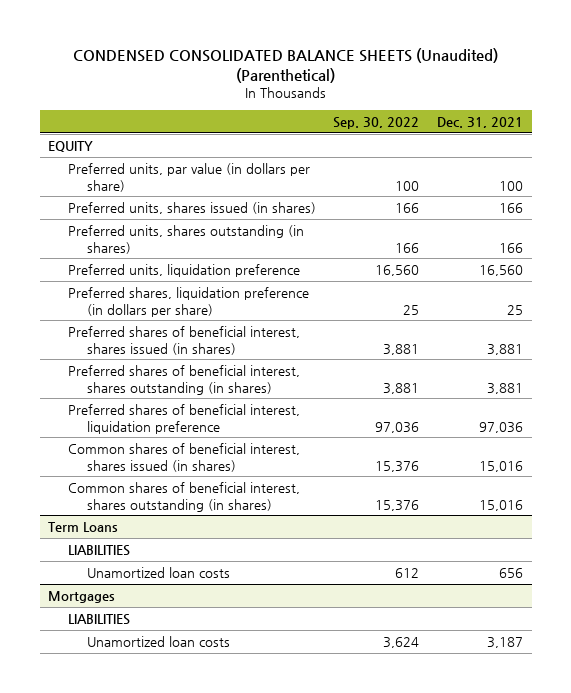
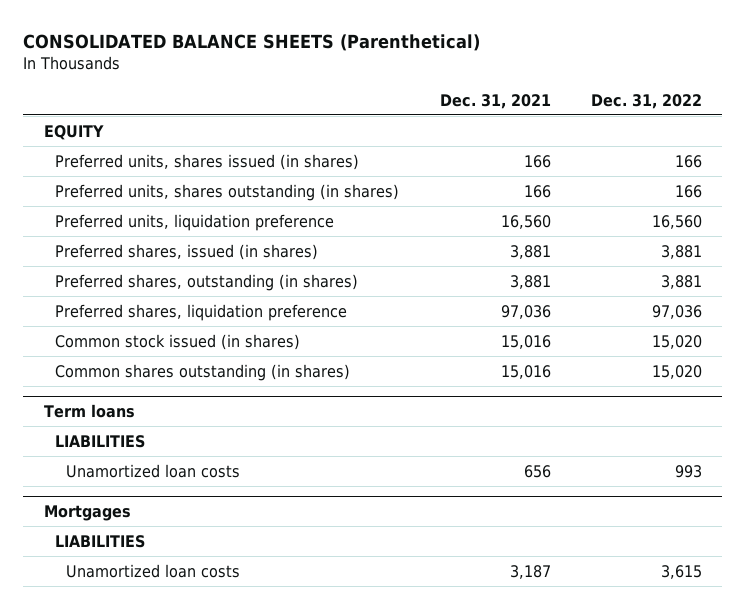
- CONDENSED CONSOLIDATED BALANCE SHEETS (Unaudited) (Parenthetical)
+ CONSOLIDATED BALANCE SHEETS (Parenthetical)
- | Sep. 30, 2022 | Dec. 31, 2021
+ | Dec. 31, 2021 | Dec. 31, 2022
- Preferred units, par value (in dollars per share) | 100 | 100
- Preferred shares, liquidation preference (in dollars per share) | 25 | 25
- Preferred shares of beneficial interest, shares issued (in shares) | 3,881 | 3,881
- Preferred shares of beneficial interest, shares outstanding (in shares) | 3,881 | 3,881
- Preferred shares of beneficial interest, liquidation preference | 97,036 | 97,036
- Common shares of beneficial interest, shares issued (in shares) | 15,376 | 15,016
- Common shares of beneficial interest, shares outstanding (in shares) | 15,376 | 15,016
- Term Loans
+ Preferred shares, issued (in shares) | 3,881 | 3,881
+ Preferred shares, outstanding (in shares) | 3,881 | 3,881
+ Preferred shares, liquidation preference | 97,036 | 97,036
+ Common stock issued (in shares) | 15,016 | 15,020
+ Common shares outstanding (in shares) | 15,016 | 15,020
+ Term loans

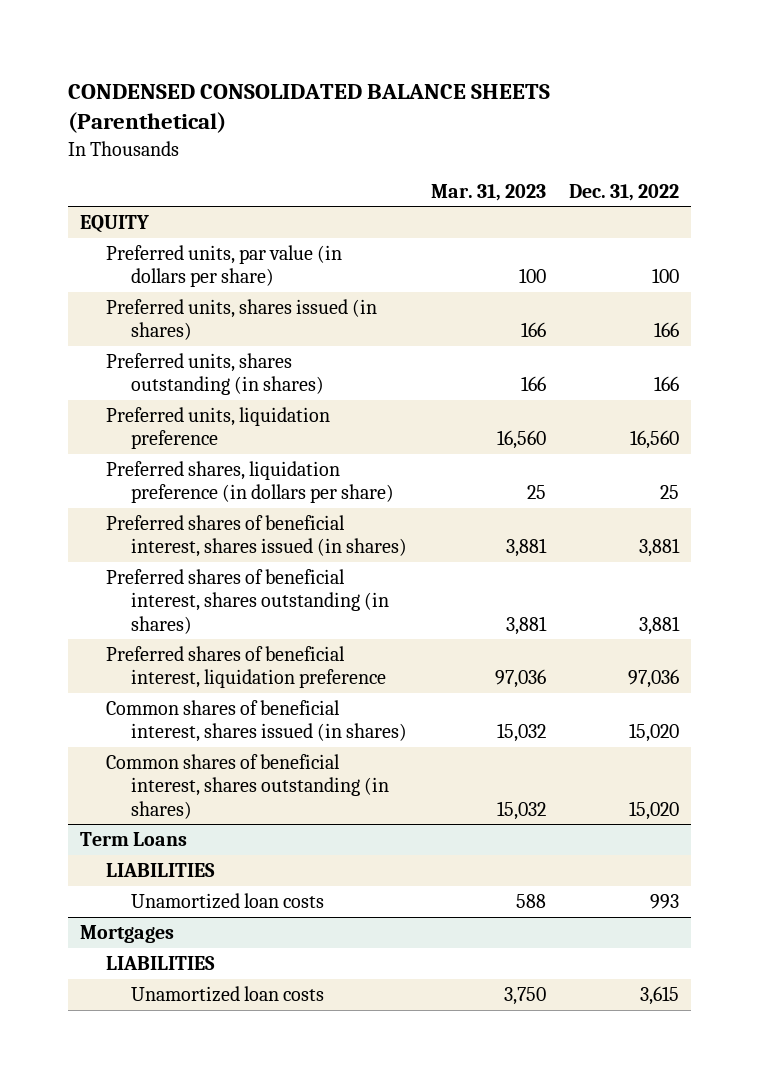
- CONSOLIDATED BALANCE SHEETS (Parenthetical)
+ CONDENSED CONSOLIDATED BALANCE SHEETS (Parenthetical)
- | Dec. 31, 2021 | Dec. 31, 2022
+ | Mar. 31, 2023 | Dec. 31, 2022
+ Preferred units, par value (in dollars per share) | 100 | 100
- Preferred shares, issued (in shares) | 3,881 | 3,881
- Preferred shares, outstanding (in shares) | 3,881 | 3,881
- Preferred shares, liquidation preference | 97,036 | 97,036
- Common stock issued (in shares) | 15,016 | 15,020
- Common shares outstanding (in shares) | 15,016 | 15,020
- Term loans
+ Preferred shares, liquidation preference (in dollars per share) | 25 | 25
+ Preferred shares of beneficial interest, shares issued (in shares) | 3,881 | 3,881
+ Preferred shares of beneficial interest, shares outstanding (in shares) | 3,881 | 3,881
+ Preferred shares of beneficial interest, liquidation preference | 97,036 | 97,036
+ Common shares of beneficial interest, shares issued (in shares) | 15,032 | 15,020
+ Common shares of beneficial interest, shares outstanding (in shares) | 15,032 | 15,020
+ Term Loans

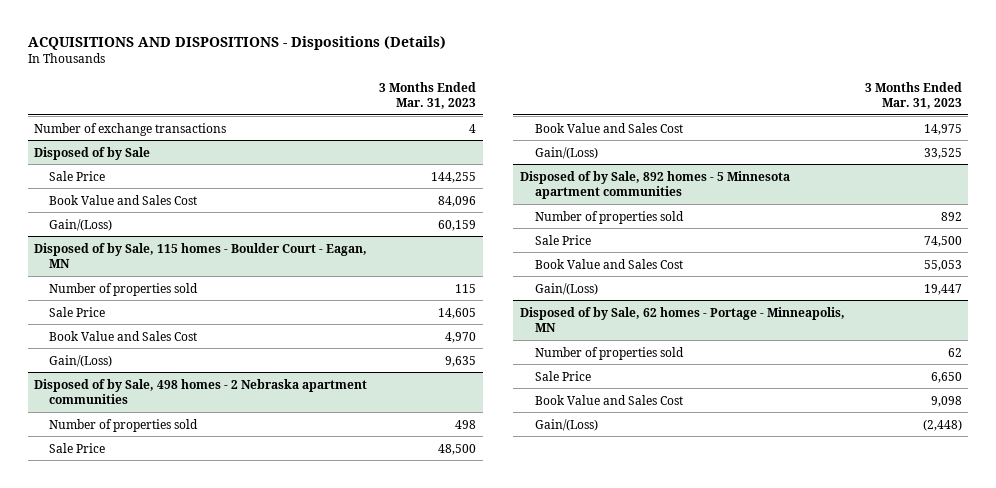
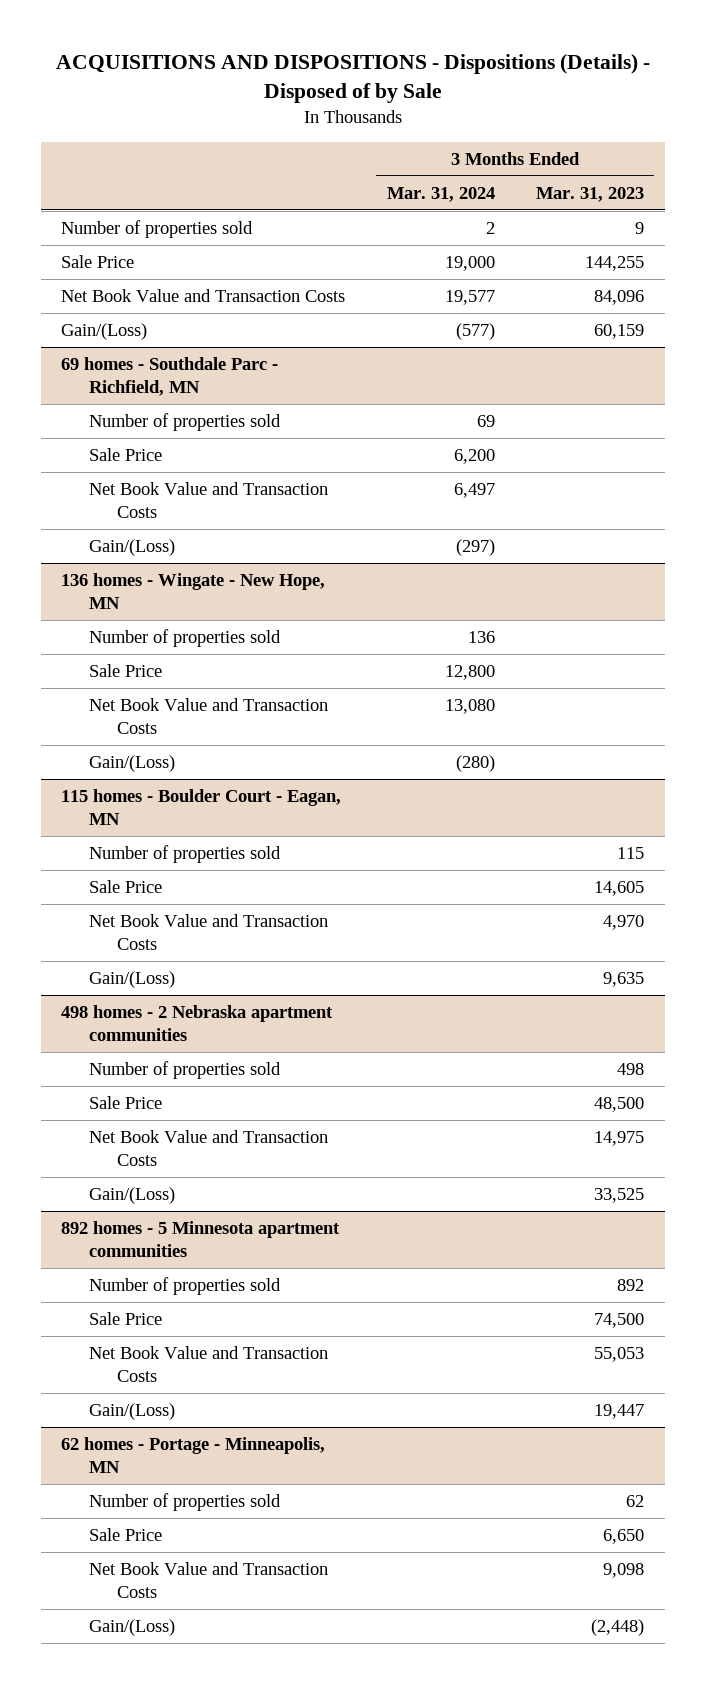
- ACQUISITIONS AND DISPOSITIONS - Dispositions (Details)
+ ACQUISITIONS AND DISPOSITIONS - Dispositions (Details) - Disposed of by Sale
- | 3 Months Ended Mar. 31, 2023
+ | 3 Months Ended Mar. 31, 2024 | 3 Months Ended Mar. 31, 2023
- Number of exchange transactions | 4
- Disposed of by Sale
+ Number of properties sold | 2 | 9
- Book Value and Sales Cost | 84,096
+ Net Book Value and Transaction Costs | 19,577 | 84,096
- Disposed of by Sale, 115 homes - Boulder Court - Eagan, MN
+ 69 homes - Southdale Parc - Richfield, MN
+ Number of properties sold | 69 |
+ Sale Price | 6,200 |
+ Net Book Value and Transaction Costs | 6,497 |
+ Gain/(Loss) | (297) |
+ 136 homes - Wingate - New Hope, MN
+ Number of properties sold | 136 |
+ Sale Price | 12,800 |
+ Net Book Value and Transaction Costs | 13,080 |
+ Gain/(Loss) | (280) |
+ 115 homes - Boulder Court - Eagan, MN
- Book Value and Sales Cost | 4,970
+ Net Book Value and Transaction Costs | | 4,970
- Disposed of by Sale, 498 homes - 2 Nebraska apartment communities
+ 498 homes - 2 Nebraska apartment communities
- Book Value and Sales Cost | 14,975
+ Net Book Value and Transaction Costs | | 14,975
- Disposed of by Sale, 892 homes - 5 Minnesota apartment communities
+ 892 homes - 5 Minnesota apartment communities
- Book Value and Sales Cost | 55,053
+ Net Book Value and Transaction Costs | | 55,053
- Disposed of by Sale, 62 homes - Portage - Minneapolis, MN
+ 62 homes - Portage - Minneapolis, MN
- Book Value and Sales Cost | 9,098
+ Net Book Value and Transaction Costs | | 9,098

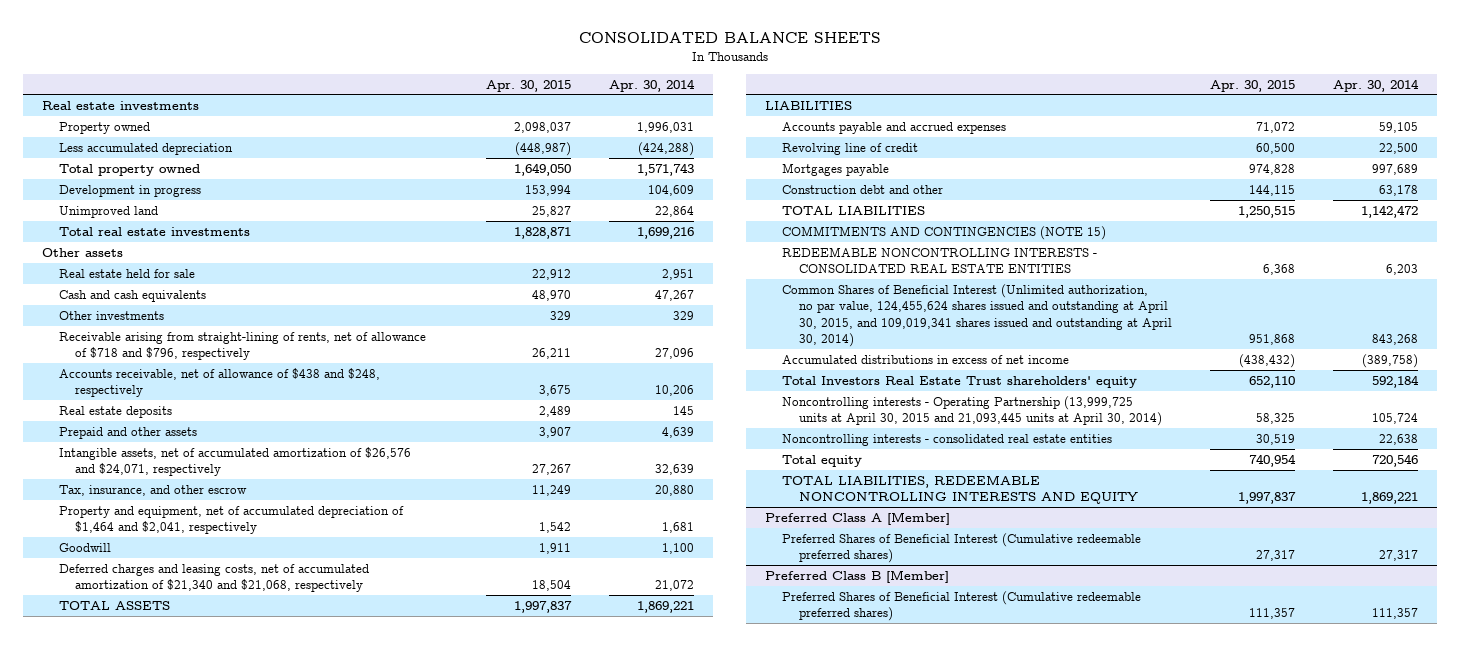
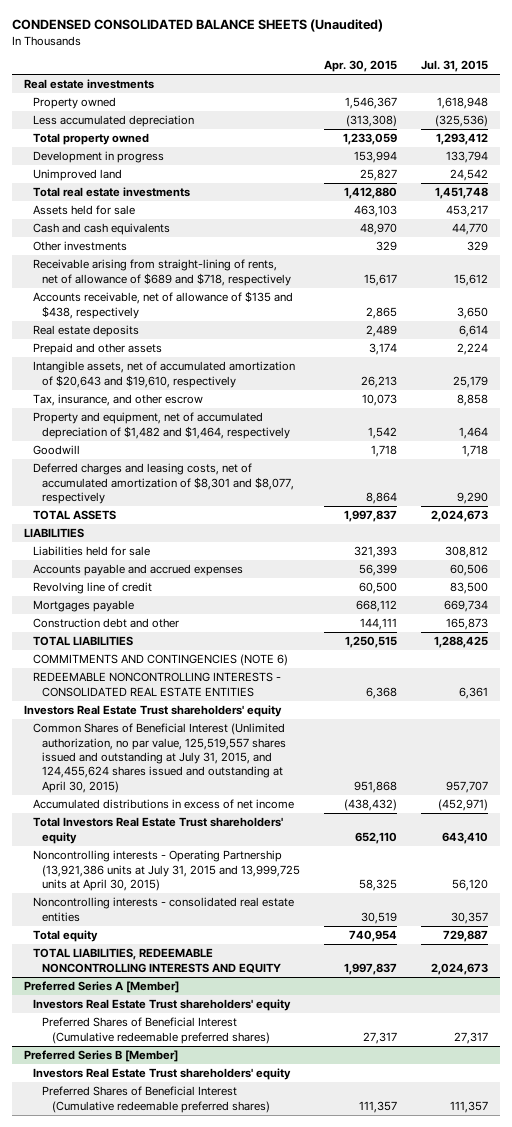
- CONSOLIDATED BALANCE SHEETS
+ CONDENSED CONSOLIDATED BALANCE SHEETS (Unaudited)
- | Apr. 30, 2015 | Apr. 30, 2014
+ | Apr. 30, 2015 | Jul. 31, 2015
- Property owned | 2,098,037 | 1,996,031
- Less accumulated depreciation | (448,987) | (424,288)
- Total property owned | 1,649,050 | 1,571,743
+ Property owned | 1,546,367 | 1,618,948
+ Less accumulated depreciation | (313,308) | (325,536)
+ Total property owned | 1,233,059 | 1,293,412
- Total real estate investments | 1,828,871 | 1,699,216
- Other assets
- Real estate held for sale | 22,912 | 2,951
+ Total real estate investments | 1,412,880 | 1,451,748
+ Assets held for sale | 463,103 | 453,217
- Receivable arising from straight-lining of rents, net of allowance of $718 and $796, respectively | 26,211 | 27,096
- Accounts receivable, net of allowance of $438 and $248, respectively | 3,675 | 10,206
+ Receivable arising from straight-lining of rents, net of allowance of $689 and $718, respectively | 15,617 | 15,612
+ Accounts receivable, net of allowance of $135 and $438, respectively | 2,865 | 3,650
- Prepaid and other assets | 3,907 | 4,639
- Intangible assets, net of accumulated amortization of $26,576 and $24,071, respectively | 27,267 | 32,639
- Tax, insurance, and other escrow | 11,249 | 20,880
- Property and equipment, net of accumulated depreciation of $1,464 and $2,041, respectively | 1,542 | 1,681
- Goodwill | 1,911 | 1,100
- Deferred charges and leasing costs, net of accumulated amortization of $21,340 and $21,068, respectively | 18,504 | 21,072
+ Prepaid and other assets | 3,174 | 2,224
+ Intangible assets, net of accumulated amortization of $20,643 and $19,610, respectively | 26,213 | 25,179
+ Tax, insurance, and other escrow | 10,073 | 8,858
+ Property and equipment, net of accumulated depreciation of $1,482 and $1,464, respectively | 1,542 | 1,464
+ Goodwill | 1,718 | 1,718
+ Deferred charges and leasing costs, net of accumulated amortization of $8,301 and $8,077, respectively | 8,864 | 9,290
- Accounts payable and accrued expenses | 71,072 | 59,105
+ Liabilities held for sale | 321,393 | 308,812
+ Accounts payable and accrued expenses | 56,399 | 60,506
- Mortgages payable | 974,828 | 997,689
- Construction debt and other | 144,115 | 63,178
+ Mortgages payable | 668,112 | 669,734
+ Construction debt and other | 144,111 | 165,873
- COMMITMENTS AND CONTINGENCIES (NOTE 15)
+ COMMITMENTS AND CONTINGENCIES (NOTE 6)
- Common Shares of Beneficial Interest (Unlimited authorization, no par value, 124,455,624 shares issued and outstanding at April 30, 2015, and 109,019,341 shares issued and outstanding at April 30, 2014) | 951,868 | 843,268
+ Investors Real Estate Trust shareholders' equity
+ Common Shares of Beneficial Interest (Unlimited authorization, no par value, 125,519,557 shares issued and outstanding at July 31, 2015, and 124,455,624 shares issued and outstanding at April 30, 2015) | 951,868 | 957,707
- Noncontrolling interests - Operating Partnership (13,999,725 units at April 30, 2015 and 21,093,445 units at April 30, 2014) | 58,325 | 105,724
+ Noncontrolling interests - Operating Partnership (13,921,386 units at July 31, 2015 and 13,999,725 units at April 30, 2015) | 58,325 | 56,120
- Preferred Class A [Member]
+ Preferred Series A [Member]
+ Investors Real Estate Trust shareholders' equity
- Preferred Class B [Member]
+ Preferred Series B [Member]
+ Investors Real Estate Trust shareholders' equity

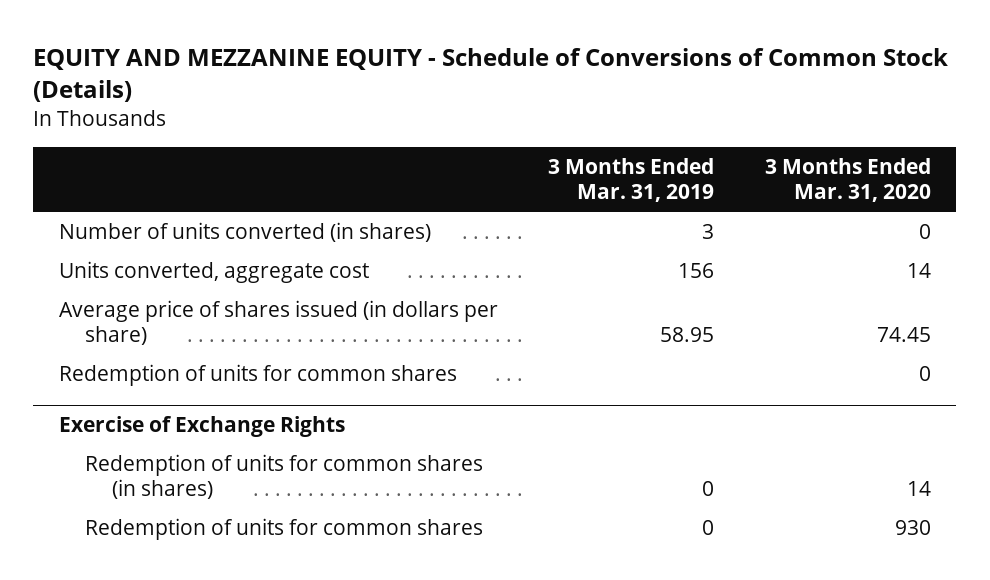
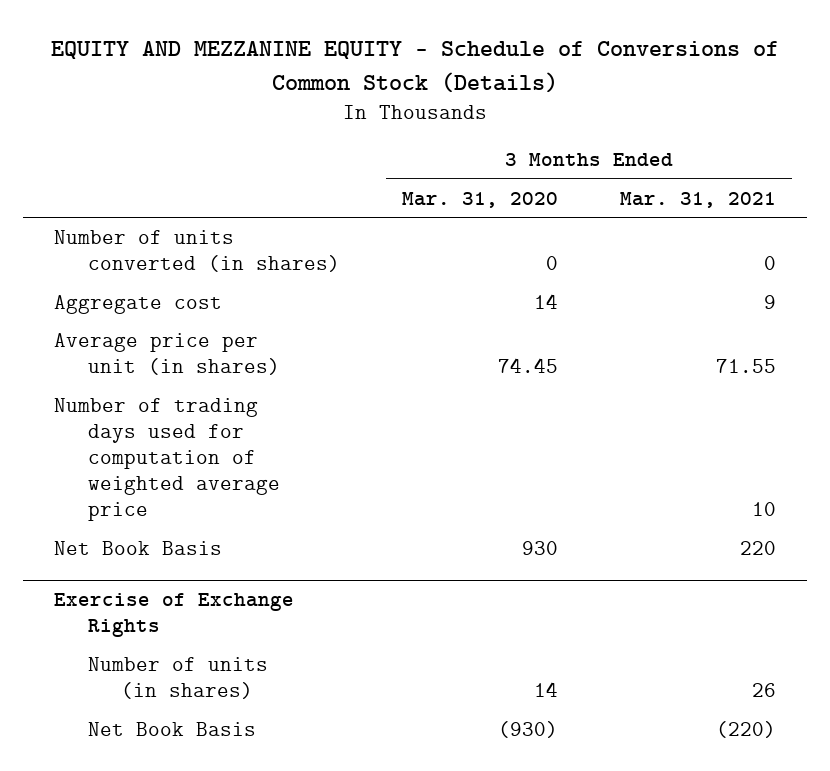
- | 3 Months Ended Mar. 31, 2019 | 3 Months Ended Mar. 31, 2020
+ | 3 Months Ended Mar. 31, 2020 | 3 Months Ended Mar. 31, 2021
- Units converted, aggregate cost | 156 | 14
- Average price of shares issued (in dollars per share) | 58.95 | 74.45
- Redemption of units for common shares | | 0
+ Aggregate cost | 14 | 9
+ Average price per unit (in shares) | 74.45 | 71.55
+ Number of trading days used for computation of weighted average price | | 10
+ Net Book Basis | 930 | 220
@ Exercise of Exchange Rights
- Redemption of units for common shares (in shares) | 0 | 14
- Redemption of units for common shares | 0 | 930
+ Number of units (in shares) | 14 | 26
+ Net Book Basis | (930) | (220)

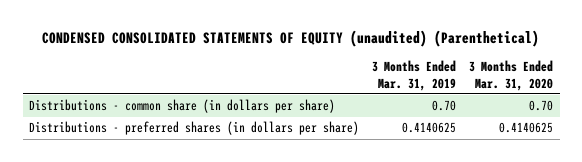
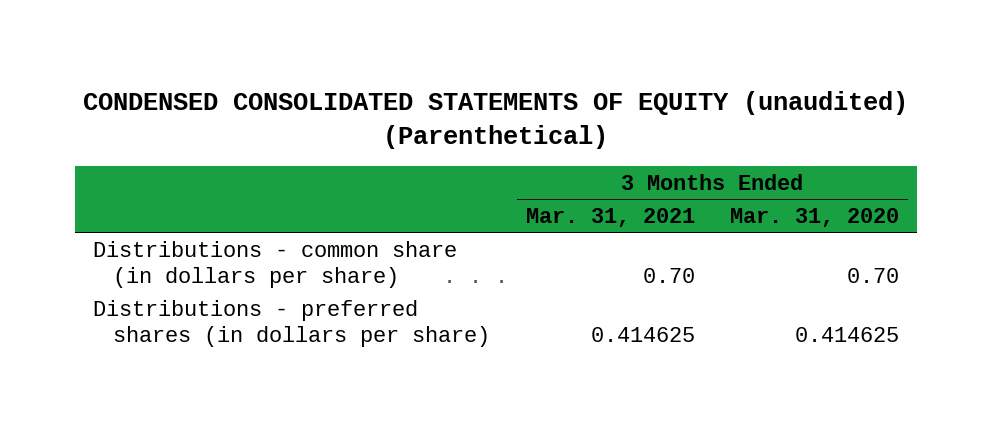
- | 3 Months Ended Mar. 31, 2019 | 3 Months Ended Mar. 31, 2020
+ | 3 Months Ended Mar. 31, 2021 | 3 Months Ended Mar. 31, 2020
- Distributions - preferred shares (in dollars per share) | 0.4140625 | 0.4140625
+ Distributions - preferred shares (in dollars per share) | 0.414625 | 0.414625

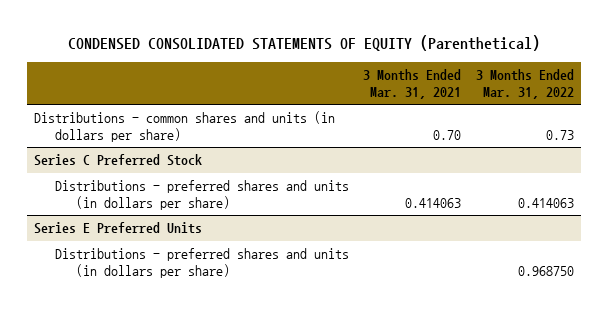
- CONDENSED CONSOLIDATED STATEMENTS OF EQUITY (unaudited) (Parenthetical)
+ CONDENSED CONSOLIDATED STATEMENTS OF EQUITY (Parenthetical)
- | 3 Months Ended Mar. 31, 2021 | 3 Months Ended Mar. 31, 2020
+ | 3 Months Ended Mar. 31, 2021 | 3 Months Ended Mar. 31, 2022
- Distributions - common share (in dollars per share) | 0.70 | 0.70
- Distributions - preferred shares (in dollars per share) | 0.414625 | 0.414625
+ Distributions - common shares and units (in dollars per share) | 0.70 | 0.73
+ Series C Preferred Stock
+ Distributions - preferred shares and units (in dollars per share) | 0.414063 | 0.414063
+ Series E Preferred Units
+ Distributions - preferred shares and units (in dollars per share) | | 0.968750

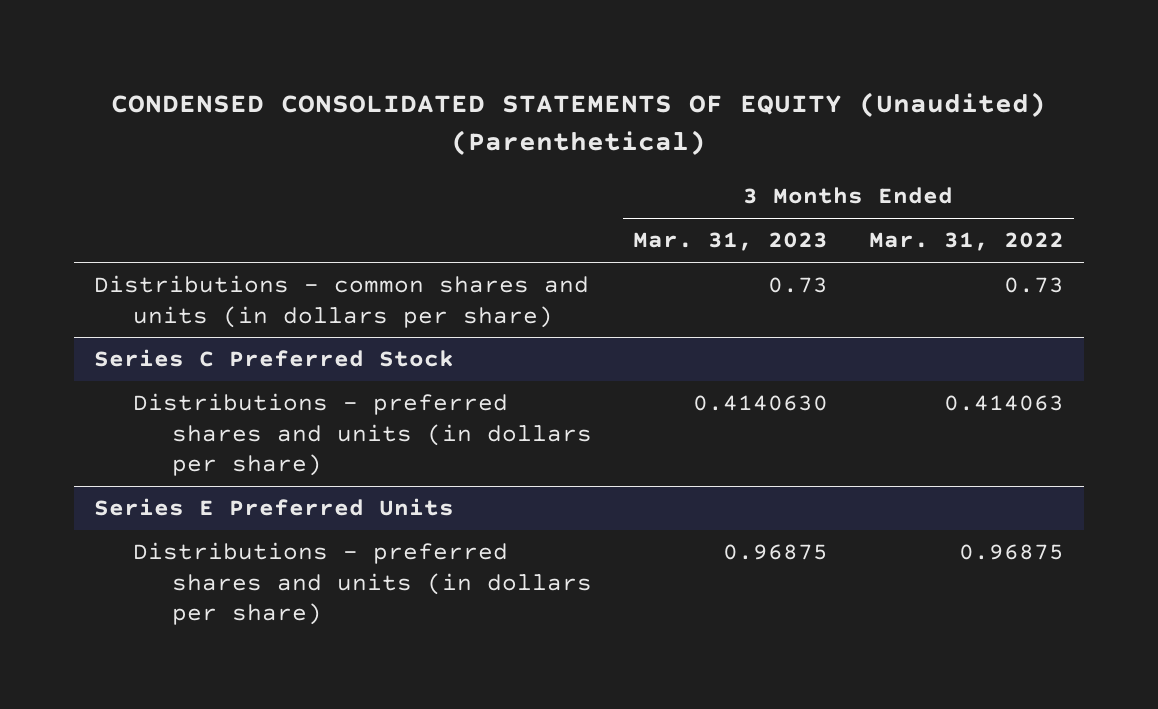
- CONDENSED CONSOLIDATED STATEMENTS OF EQUITY (Parenthetical)
+ CONDENSED CONSOLIDATED STATEMENTS OF EQUITY (Unaudited) (Parenthetical)
- | 3 Months Ended Mar. 31, 2021 | 3 Months Ended Mar. 31, 2022
+ | 3 Months Ended Mar. 31, 2023 | 3 Months Ended Mar. 31, 2022
@ Series E Preferred Units
- Distributions - preferred shares and units (in dollars per share) | | 0.968750
+ Distributions - preferred shares and units (in dollars per share) | 0.96875 | 0.96875

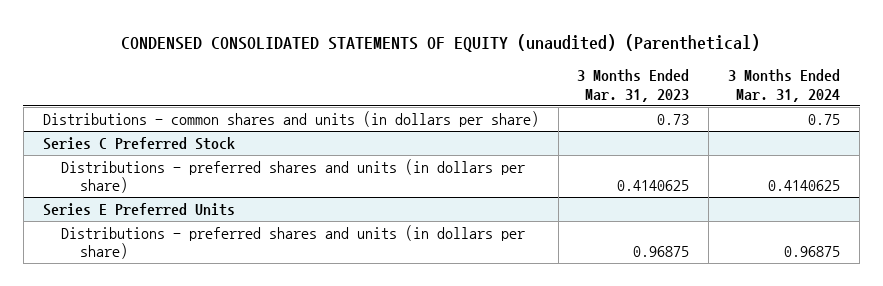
- CONDENSED CONSOLIDATED STATEMENTS OF EQUITY (Unaudited) (Parenthetical)
+ CONDENSED CONSOLIDATED STATEMENTS OF EQUITY (unaudited) (Parenthetical)
- | 3 Months Ended Mar. 31, 2023 | 3 Months Ended Mar. 31, 2022
+ | 3 Months Ended Mar. 31, 2023 | 3 Months Ended Mar. 31, 2024
@ Series C Preferred Stock
- Distributions - preferred shares and units (in dollars per share) | 0.4140630 | 0.414063
+ Distributions - preferred shares and units (in dollars per share) | 0.4140625 | 0.4140625

